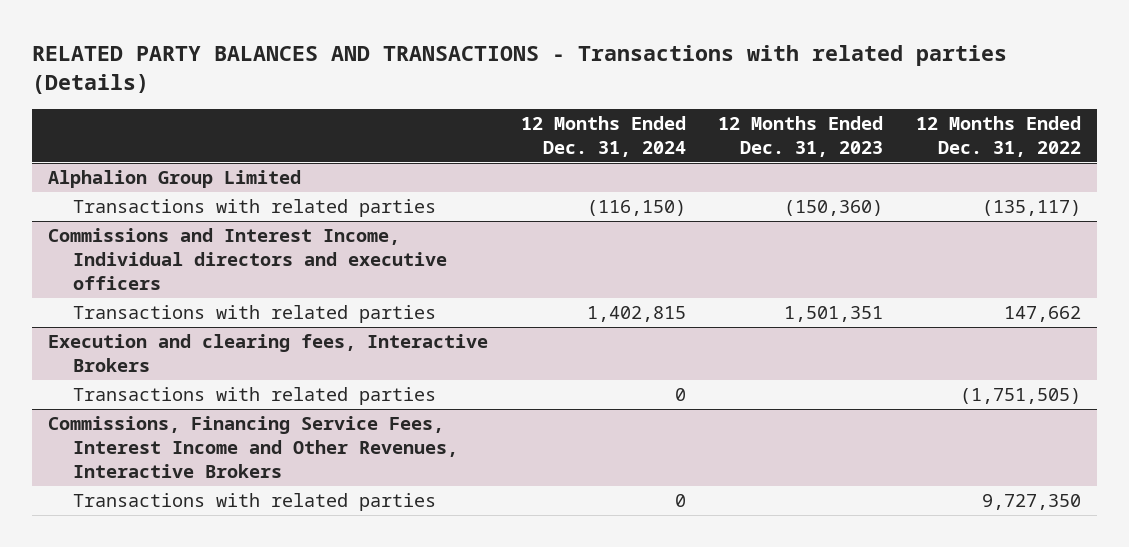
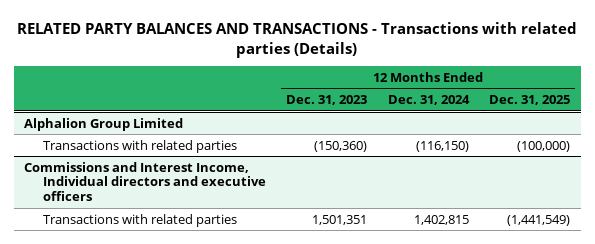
- | 12 Months Ended Dec. 31, 2024 | 12 Months Ended Dec. 31, 2023 | 12 Months Ended Dec. 31, 2022
+ | 12 Months Ended Dec. 31, 2023 | 12 Months Ended Dec. 31, 2024 | 12 Months Ended Dec. 31, 2025
- Execution and clearing fees, Interactive Brokers
- Transactions with related parties | 0 | | (1,751,505)
- Commissions, Financing Service Fees, Interest Income and Other Revenues, Interactive Brokers
- Transactions with related parties | 0 | | 9,727,350

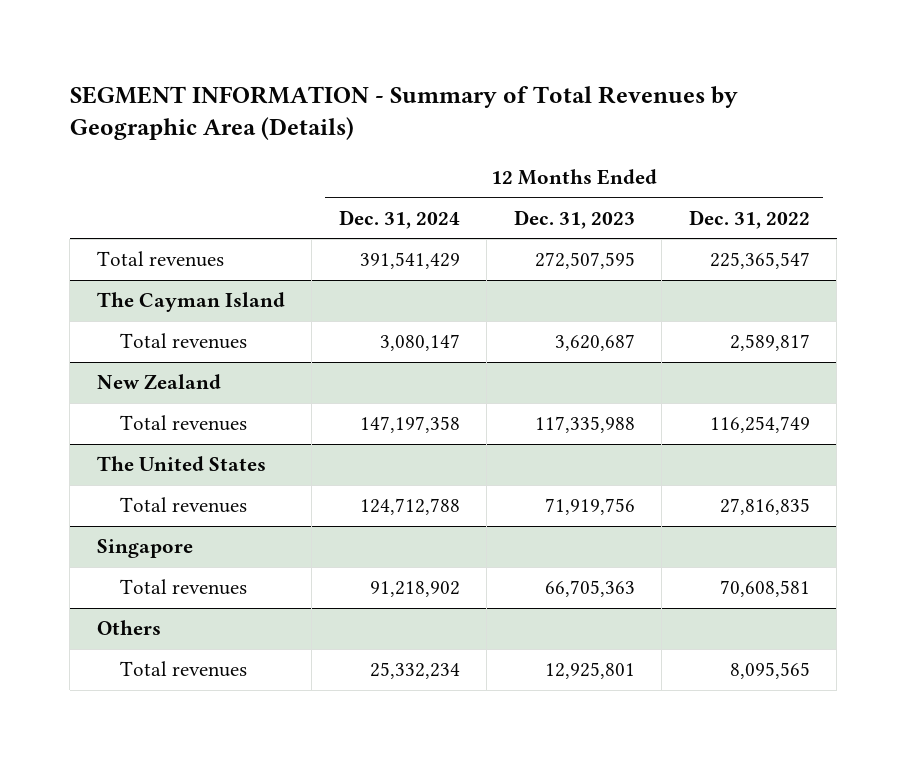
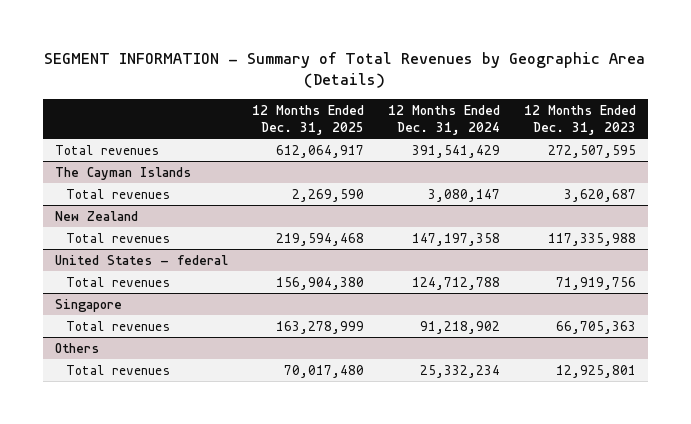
- | 12 Months Ended Dec. 31, 2024 | 12 Months Ended Dec. 31, 2023 | 12 Months Ended Dec. 31, 2022
+ | 12 Months Ended Dec. 31, 2025 | 12 Months Ended Dec. 31, 2024 | 12 Months Ended Dec. 31, 2023
- The Cayman Island
+ The Cayman Islands
- The United States
+ United States - federal

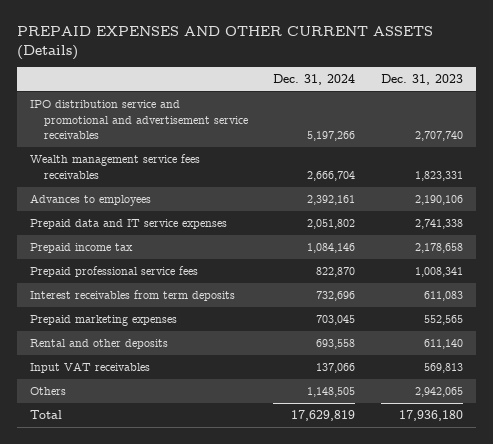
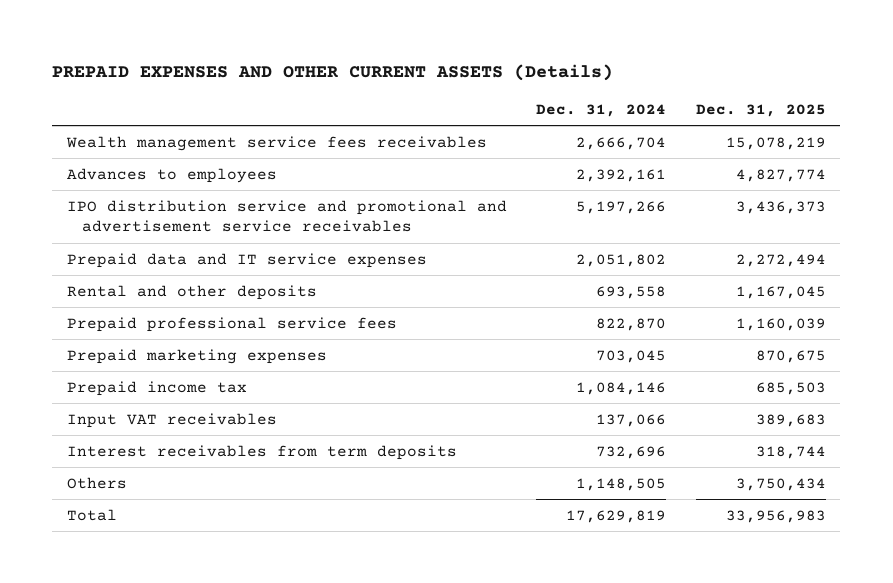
- | Dec. 31, 2024 | Dec. 31, 2023
+ | Dec. 31, 2024 | Dec. 31, 2025
moved down: IPO distribution service and promotional and advertisement service receivables | 5,197,266 | 3,436,373
moved up: Rental and other deposits | 693,558 | 1,167,045
moved down: Prepaid income tax | 1,084,146 | 685,503
moved down: Interest receivables from term deposits | 732,696 | 318,744

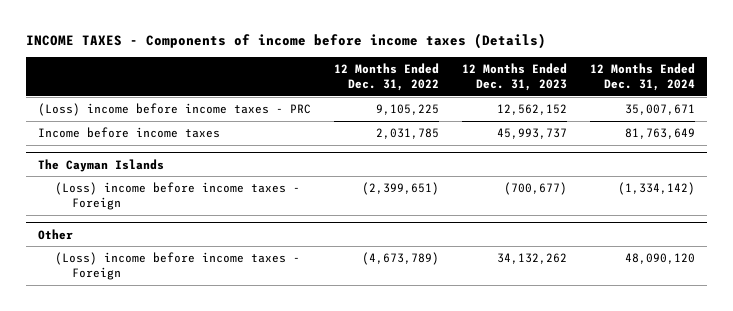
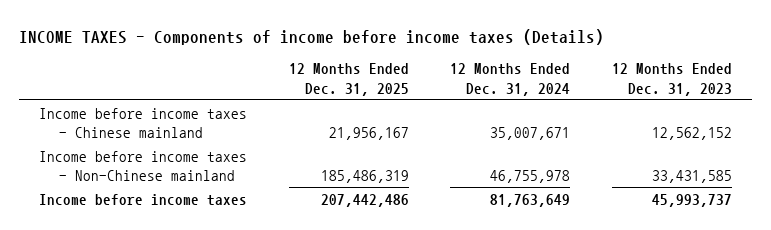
- | 12 Months Ended Dec. 31, 2022 | 12 Months Ended Dec. 31, 2023 | 12 Months Ended Dec. 31, 2024
+ | 12 Months Ended Dec. 31, 2025 | 12 Months Ended Dec. 31, 2024 | 12 Months Ended Dec. 31, 2023
- (Loss) income before income taxes - PRC | 9,105,225 | 12,562,152 | 35,007,671
+ Income before income taxes - Chinese mainland | 21,956,167 | 35,007,671 | 12,562,152
+ Income before income taxes - Non-Chinese mainland | 185,486,319 | 46,755,978 | 33,431,585
- The Cayman Islands
- (Loss) income before income taxes - Foreign | (2,399,651) | (700,677) | (1,334,142)
- Other
- (Loss) income before income taxes - Foreign | (4,673,789) | 34,132,262 | 48,090,120

